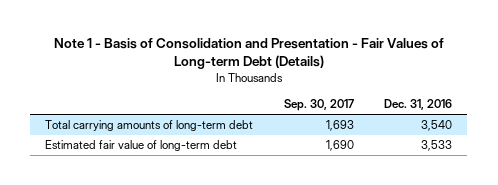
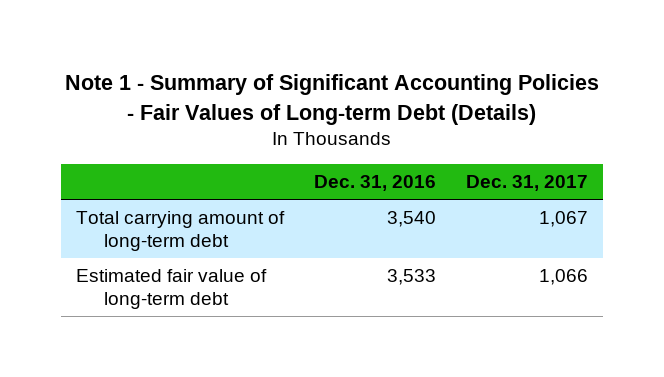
- Note 1 - Basis of Consolidation and Presentation - Fair Values of Long-term Debt (Details)
+ Note 1 - Summary of Significant Accounting Policies - Fair Values of Long-term Debt (Details)
- | Sep. 30, 2017 | Dec. 31, 2016
+ | Dec. 31, 2016 | Dec. 31, 2017
- Total carrying amounts of long-term debt | 1,693 | 3,540
+ Total carrying amount of long-term debt | 3,540 | 1,067

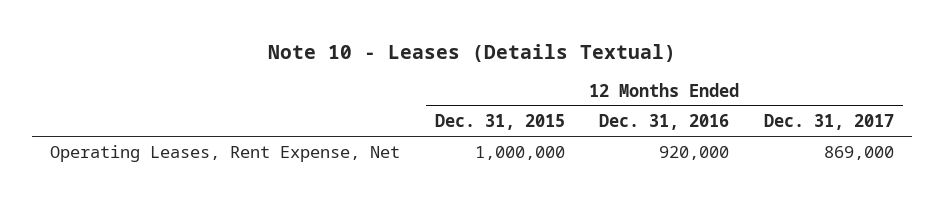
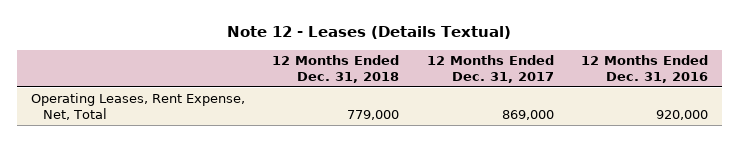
- Note 10 - Leases (Details Textual)
+ Note 12 - Leases (Details Textual)
- | 12 Months Ended Dec. 31, 2015 | 12 Months Ended Dec. 31, 2016 | 12 Months Ended Dec. 31, 2017
+ | 12 Months Ended Dec. 31, 2018 | 12 Months Ended Dec. 31, 2017 | 12 Months Ended Dec. 31, 2016
- Operating Leases, Rent Expense, Net | 1,000,000 | 920,000 | 869,000
+ Operating Leases, Rent Expense, Net, Total | 779,000 | 869,000 | 920,000

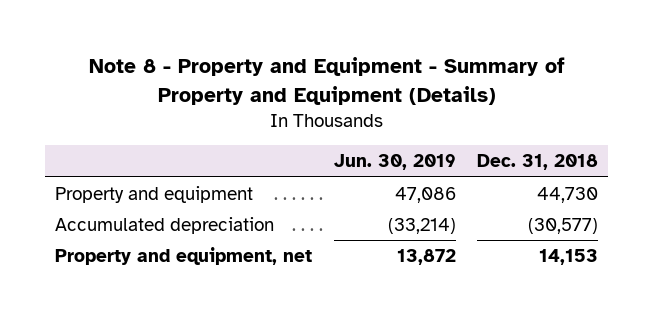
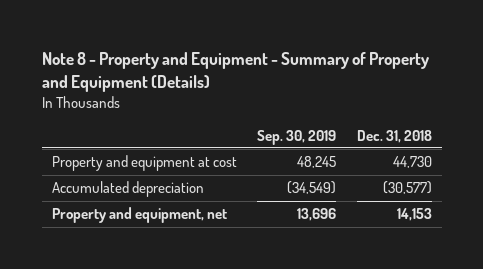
- | Jun. 30, 2019 | Dec. 31, 2018
+ | Sep. 30, 2019 | Dec. 31, 2018
- Property and equipment | 47,086 | 44,730
+ Property and equipment at cost | 48,245 | 44,730

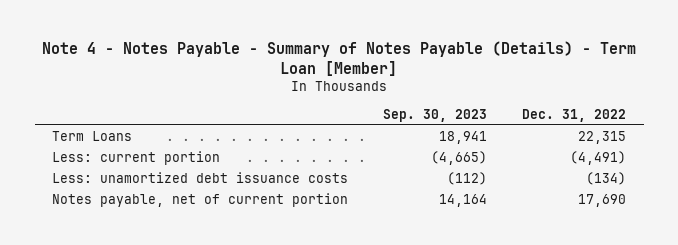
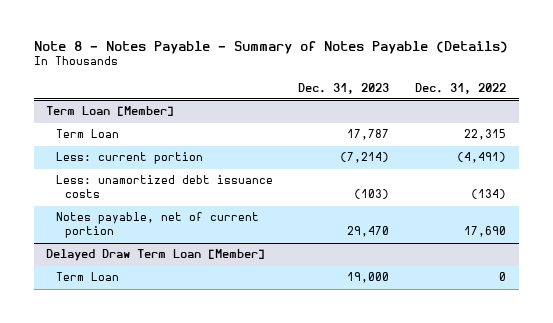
- Note 4 - Notes Payable - Summary of Notes Payable (Details) - Term Loan [Member]
+ Note 8 - Notes Payable - Summary of Notes Payable (Details)
- | Sep. 30, 2023 | Dec. 31, 2022
+ | Dec. 31, 2023 | Dec. 31, 2022
- Term Loans | 18,941 | 22,315
+ Term Loan [Member]
+ Term Loan | 17,787 | 22,315
+ Delayed Draw Term Loan [Member]
+ Term Loan | 19,000 | 0

